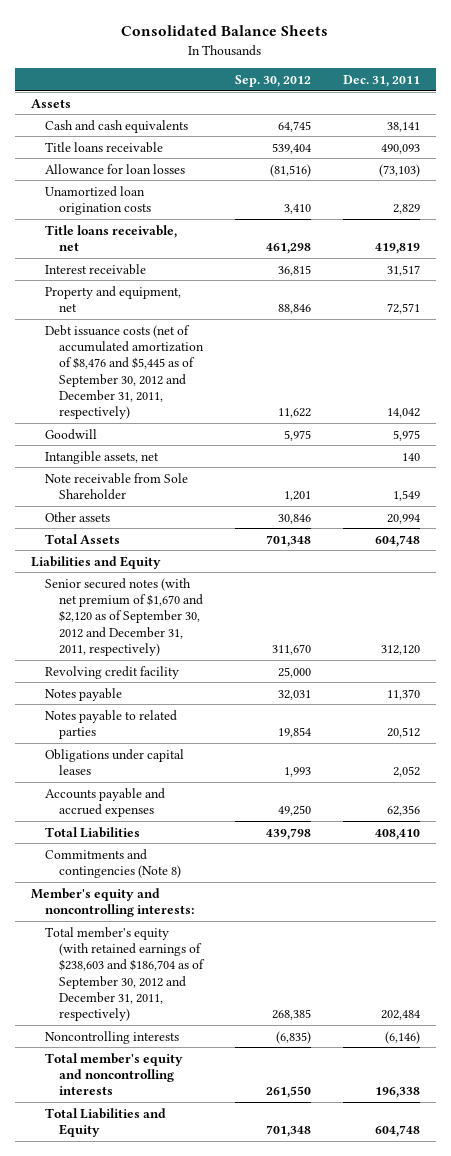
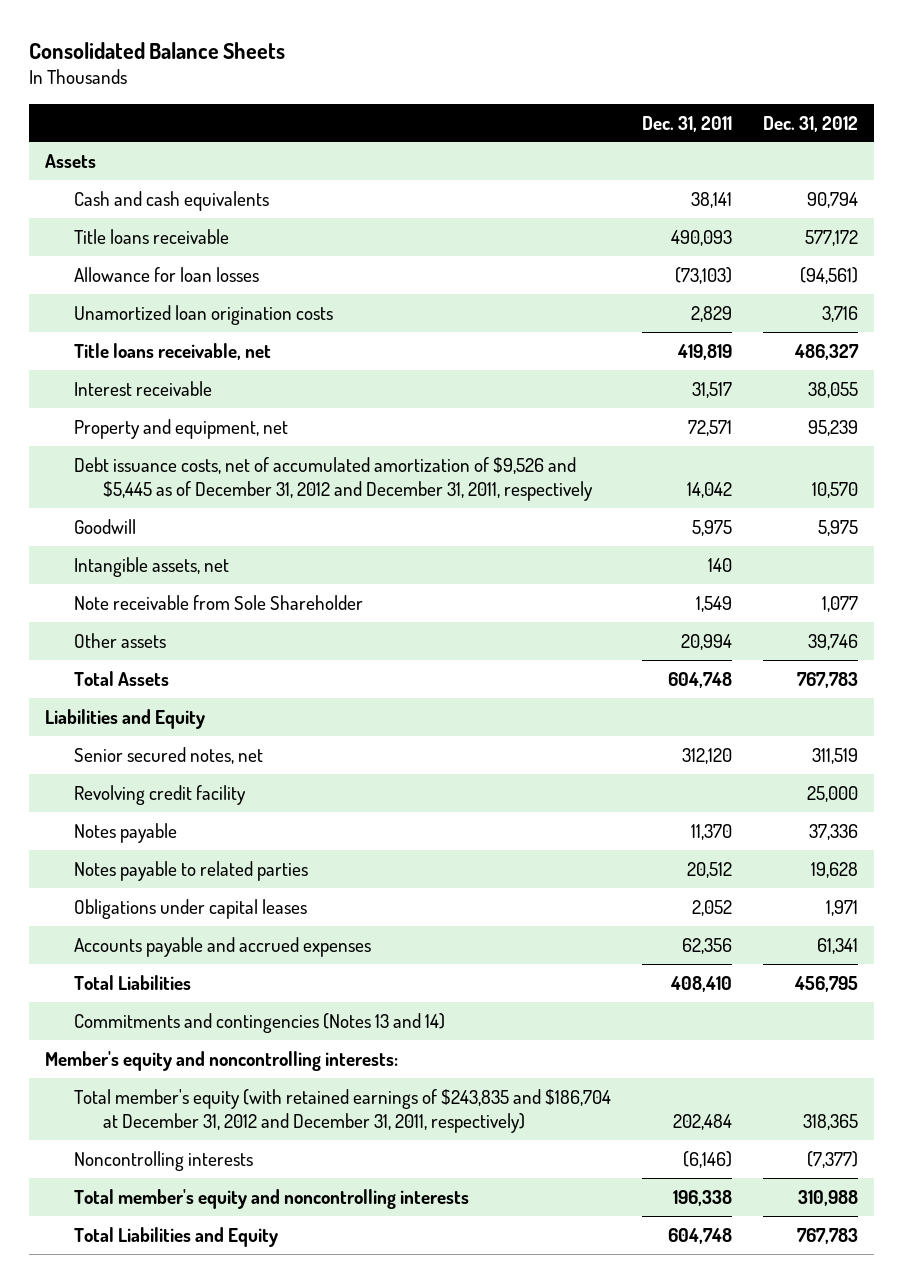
- | Sep. 30, 2012 | Dec. 31, 2011
+ | Dec. 31, 2011 | Dec. 31, 2012
- Debt issuance costs (net of accumulated amortization of $8,476 and $5,445 as of September 30, 2012 and December 31, 2011, respectively) | 11,622 | 14,042
+ Debt issuance costs, net of accumulated amortization of $9,526 and $5,445 as of December 31, 2012 and December 31, 2011, respectively | 14,042 | 10,570
- Senior secured notes (with net premium of $1,670 and $2,120 as of September 30, 2012 and December 31, 2011, respectively) | 311,670 | 312,120
+ Senior secured notes, net | 312,120 | 311,519
- Commitments and contingencies (Note 8)
+ Commitments and contingencies (Notes 13 and 14)
- Total member's equity (with retained earnings of $238,603 and $186,704 as of September 30, 2012 and December 31, 2011, respectively) | 268,385 | 202,484
+ Total member's equity (with retained earnings of $243,835 and $186,704 at December 31, 2012 and December 31, 2011, respectively) | 202,484 | 318,365

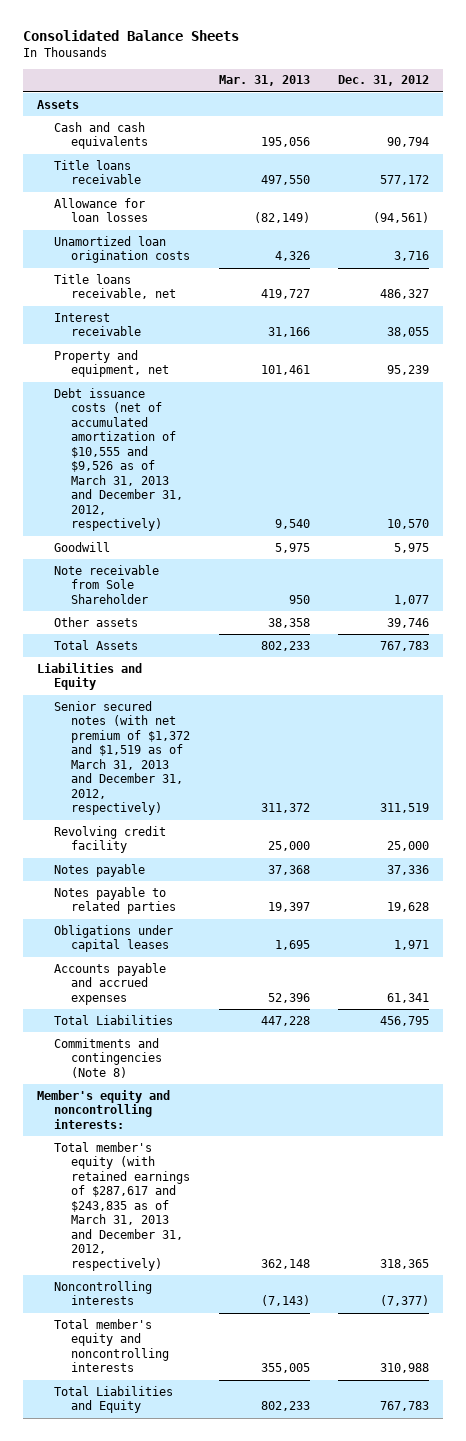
- | Dec. 31, 2011 | Dec. 31, 2012
+ | Mar. 31, 2013 | Dec. 31, 2012
- Debt issuance costs, net of accumulated amortization of $9,526 and $5,445 as of December 31, 2012 and December 31, 2011, respectively | 14,042 | 10,570
+ Debt issuance costs (net of accumulated amortization of $10,555 and $9,526 as of March 31, 2013 and December 31, 2012, respectively) | 9,540 | 10,570
- Intangible assets, net | 140 |
- Senior secured notes, net | 312,120 | 311,519
+ Senior secured notes (with net premium of $1,372 and $1,519 as of March 31, 2013 and December 31, 2012, respectively) | 311,372 | 311,519
- Commitments and contingencies (Notes 13 and 14)
+ Commitments and contingencies (Note 8)
- Total member's equity (with retained earnings of $243,835 and $186,704 at December 31, 2012 and December 31, 2011, respectively) | 202,484 | 318,365
+ Total member's equity (with retained earnings of $287,617 and $243,835 as of March 31, 2013 and December 31, 2012, respectively) | 362,148 | 318,365

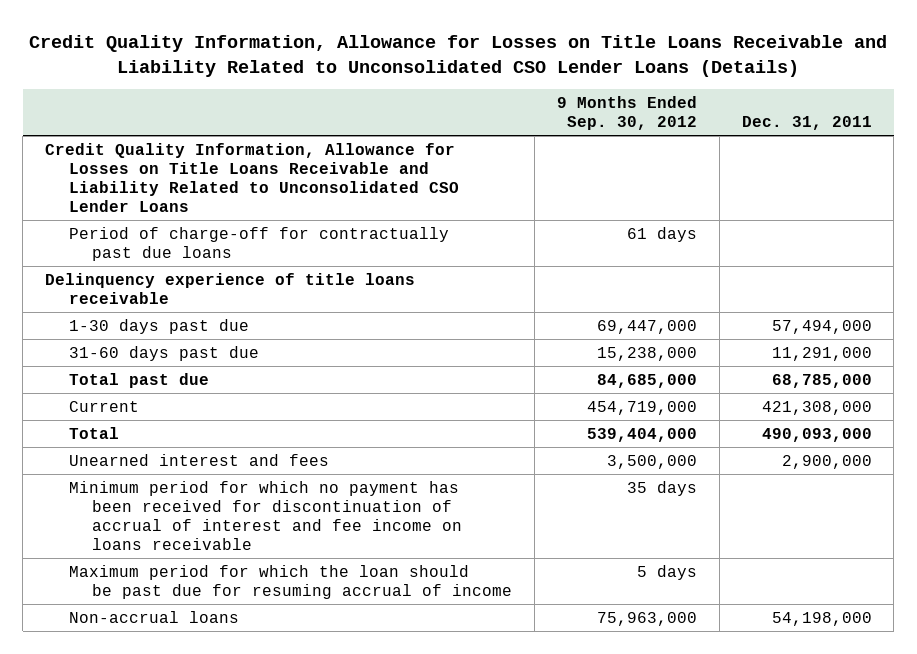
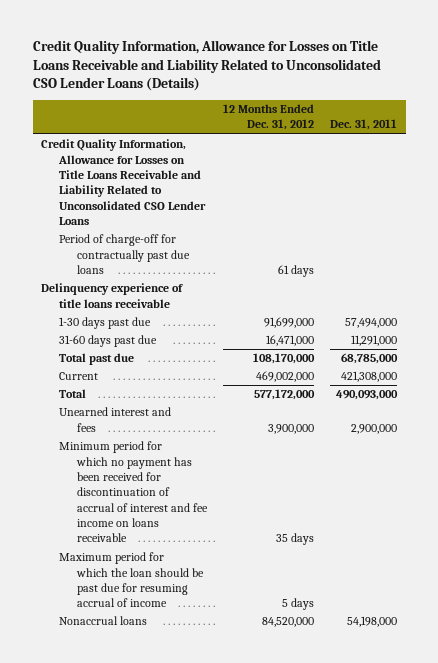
- | 9 Months Ended Sep. 30, 2012 | Dec. 31, 2011
+ | 12 Months Ended Dec. 31, 2012 | Dec. 31, 2011
- Non-accrual loans | 75,963,000 | 54,198,000
+ Nonaccrual loans | 84,520,000 | 54,198,000

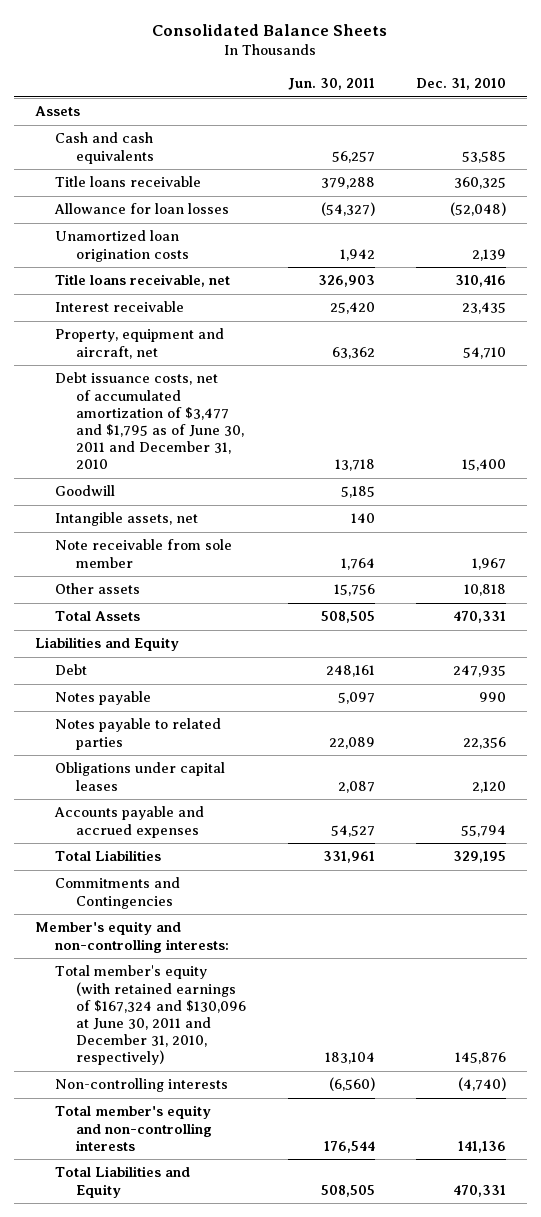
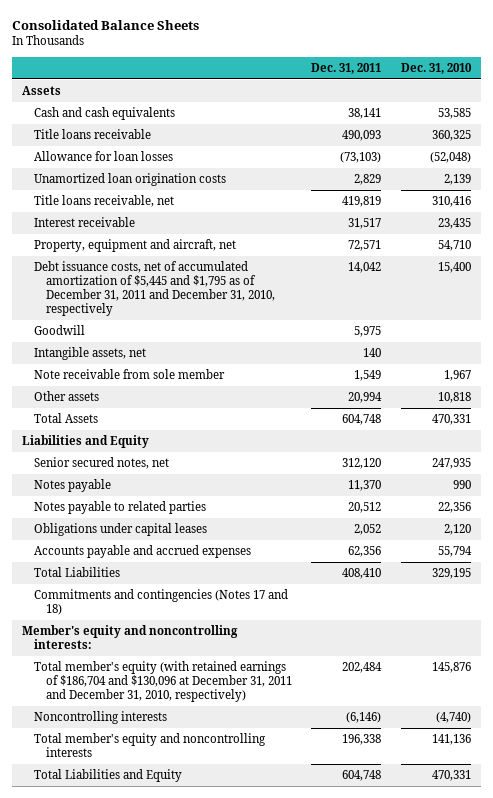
- | Jun. 30, 2011 | Dec. 31, 2010
+ | Dec. 31, 2011 | Dec. 31, 2010
- Debt issuance costs, net of accumulated amortization of $3,477 and $1,795 as of June 30, 2011 and December 31, 2010 | 13,718 | 15,400
+ Debt issuance costs, net of accumulated amortization of $5,445 and $1,795 as of December 31, 2011 and December 31, 2010, respectively | 14,042 | 15,400
- Debt | 248,161 | 247,935
+ Senior secured notes, net | 312,120 | 247,935
- Commitments and Contingencies
- Member's equity and non-controlling interests:
- Total member's equity (with retained earnings of $167,324 and $130,096 at June 30, 2011 and December 31, 2010, respectively) | 183,104 | 145,876
- Non-controlling interests | (6,560) | (4,740)
- Total member's equity and non-controlling interests | 176,544 | 141,136
+ Commitments and contingencies (Notes 17 and 18)
+ Member's equity and noncontrolling interests:
+ Total member's equity (with retained earnings of $186,704 and $130,096 at December 31, 2011 and December 31, 2010, respectively) | 202,484 | 145,876
+ Noncontrolling interests | (6,146) | (4,740)
+ Total member's equity and noncontrolling interests | 196,338 | 141,136

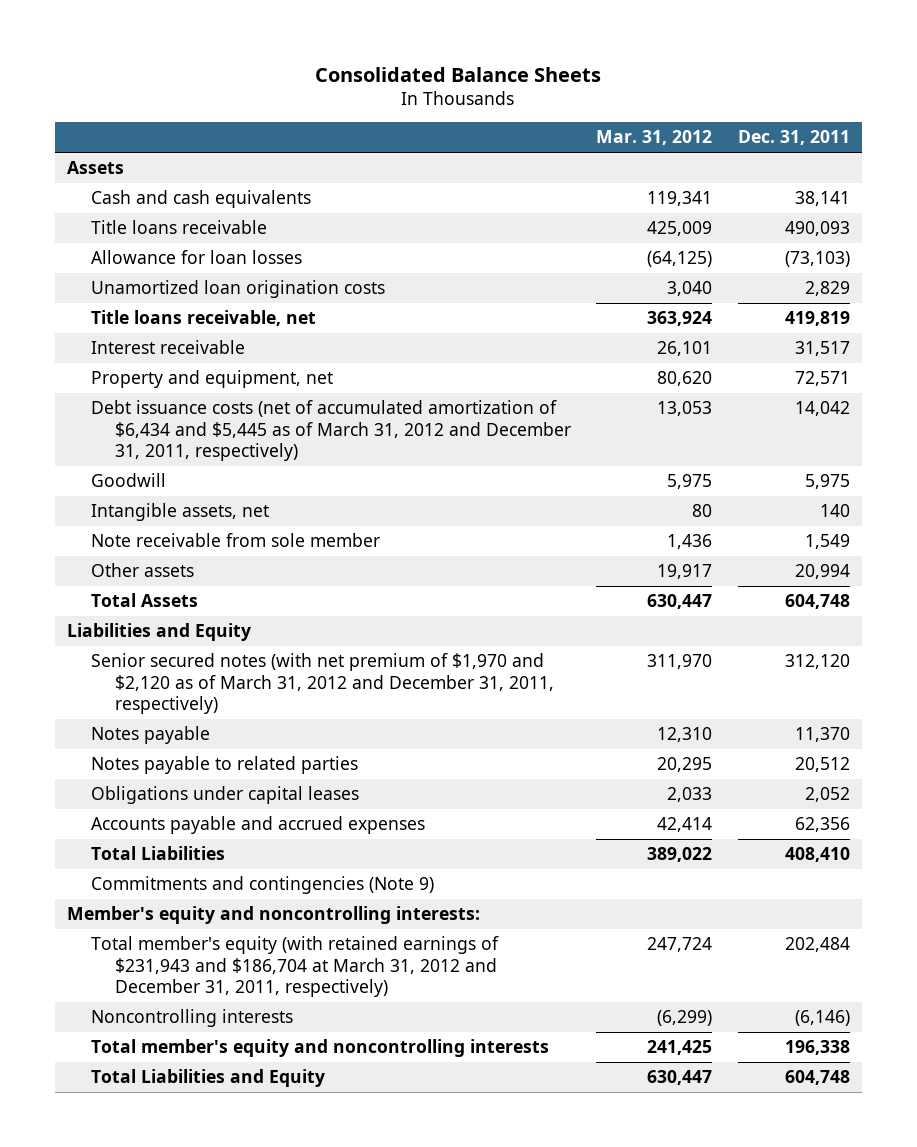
- | Dec. 31, 2011 | Dec. 31, 2010
+ | Mar. 31, 2012 | Dec. 31, 2011
- Property, equipment and aircraft, net | 72,571 | 54,710
- Debt issuance costs, net of accumulated amortization of $5,445 and $1,795 as of December 31, 2011 and December 31, 2010, respectively | 14,042 | 15,400
+ Property and equipment, net | 80,620 | 72,571
+ Debt issuance costs (net of accumulated amortization of $6,434 and $5,445 as of March 31, 2012 and December 31, 2011, respectively) | 13,053 | 14,042
- Senior secured notes, net | 312,120 | 247,935
+ Senior secured notes (with net premium of $1,970 and $2,120 as of March 31, 2012 and December 31, 2011, respectively) | 311,970 | 312,120
- Commitments and contingencies (Notes 17 and 18)
+ Commitments and contingencies (Note 9)
- Total member's equity (with retained earnings of $186,704 and $130,096 at December 31, 2011 and December 31, 2010, respectively) | 202,484 | 145,876
+ Total member's equity (with retained earnings of $231,943 and $186,704 at March 31, 2012 and December 31, 2011, respectively) | 247,724 | 202,484

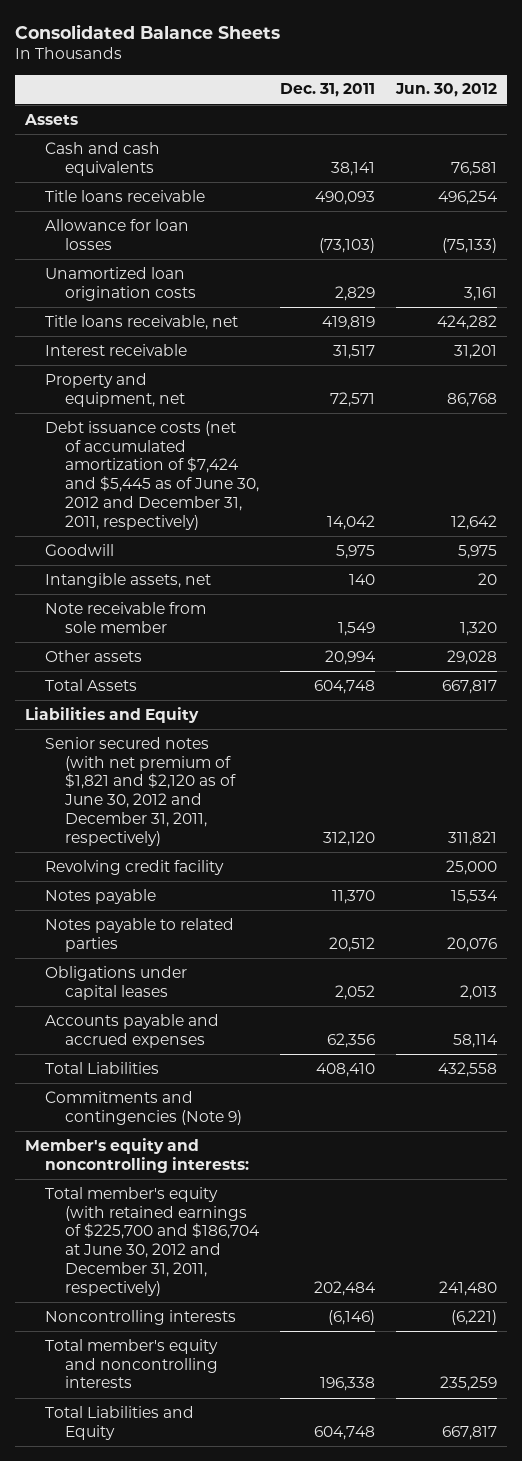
- | Mar. 31, 2012 | Dec. 31, 2011
+ | Dec. 31, 2011 | Jun. 30, 2012
- Debt issuance costs (net of accumulated amortization of $6,434 and $5,445 as of March 31, 2012 and December 31, 2011, respectively) | 13,053 | 14,042
+ Debt issuance costs (net of accumulated amortization of $7,424 and $5,445 as of June 30, 2012 and December 31, 2011, respectively) | 14,042 | 12,642
- Senior secured notes (with net premium of $1,970 and $2,120 as of March 31, 2012 and December 31, 2011, respectively) | 311,970 | 312,120
+ Senior secured notes (with net premium of $1,821 and $2,120 as of June 30, 2012 and December 31, 2011, respectively) | 312,120 | 311,821
+ Revolving credit facility | | 25,000
- Total member's equity (with retained earnings of $231,943 and $186,704 at March 31, 2012 and December 31, 2011, respectively) | 247,724 | 202,484
+ Total member's equity (with retained earnings of $225,700 and $186,704 at June 30, 2012 and December 31, 2011, respectively) | 202,484 | 241,480

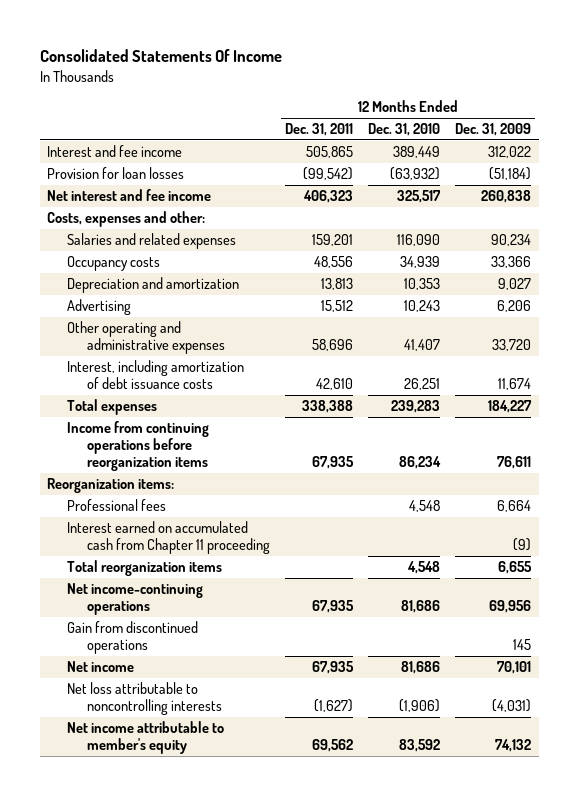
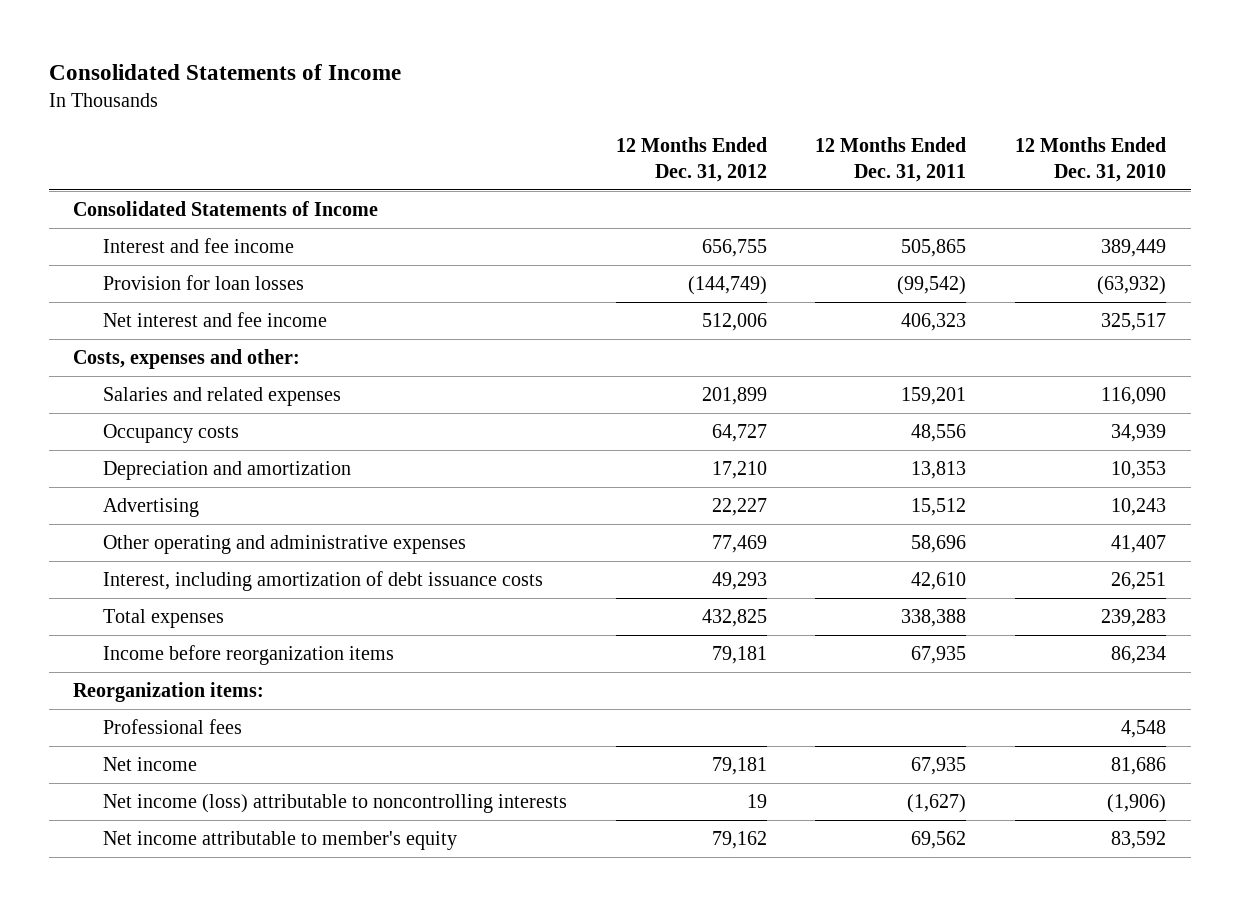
- Consolidated Statements Of Income
+ Consolidated Statements of Income
- | 12 Months Ended Dec. 31, 2011 | 12 Months Ended Dec. 31, 2010 | 12 Months Ended Dec. 31, 2009
+ | 12 Months Ended Dec. 31, 2012 | 12 Months Ended Dec. 31, 2011 | 12 Months Ended Dec. 31, 2010
+ Consolidated Statements of Income
- Income from continuing operations before reorganization items | 67,935 | 86,234 | 76,611
+ Income before reorganization items | 79,181 | 67,935 | 86,234
- Interest earned on accumulated cash from Chapter 11 proceeding | | | (9)
- Total reorganization items | | 4,548 | 6,655
- Net income-continuing operations | 67,935 | 81,686 | 69,956
- Gain from discontinued operations | | | 145
- Net loss attributable to noncontrolling interests | (1,627) | (1,906) | (4,031)
+ Net income (loss) attributable to noncontrolling interests | 19 | (1,627) | (1,906)

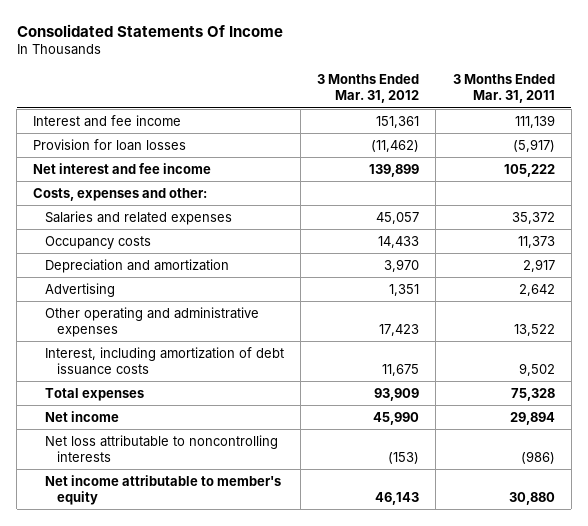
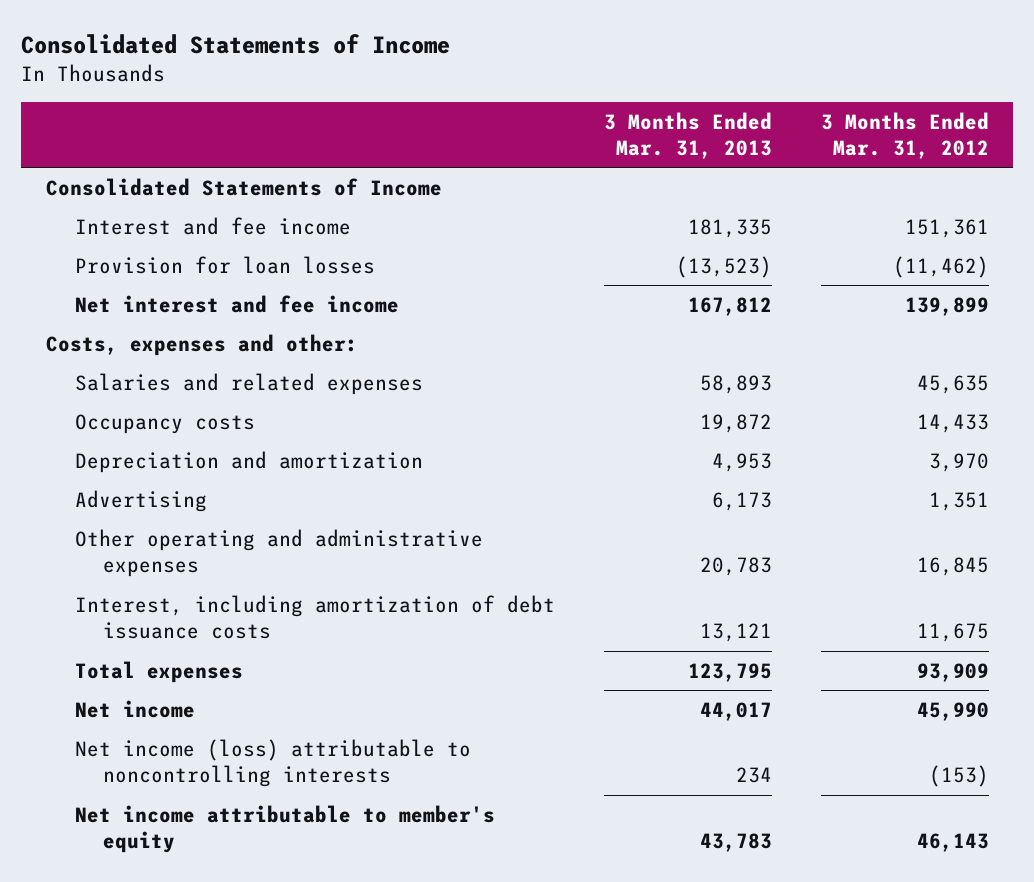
- Consolidated Statements Of Income
+ Consolidated Statements of Income
- | 3 Months Ended Mar. 31, 2012 | 3 Months Ended Mar. 31, 2011
+ | 3 Months Ended Mar. 31, 2013 | 3 Months Ended Mar. 31, 2012
+ Consolidated Statements of Income
- Salaries and related expenses | 45,057 | 35,372
+ Salaries and related expenses | 58,893 | 45,635
- Other operating and administrative expenses | 17,423 | 13,522
+ Other operating and administrative expenses | 20,783 | 16,845
- Net loss attributable to noncontrolling interests | (153) | (986)
+ Net income (loss) attributable to noncontrolling interests | 234 | (153)

